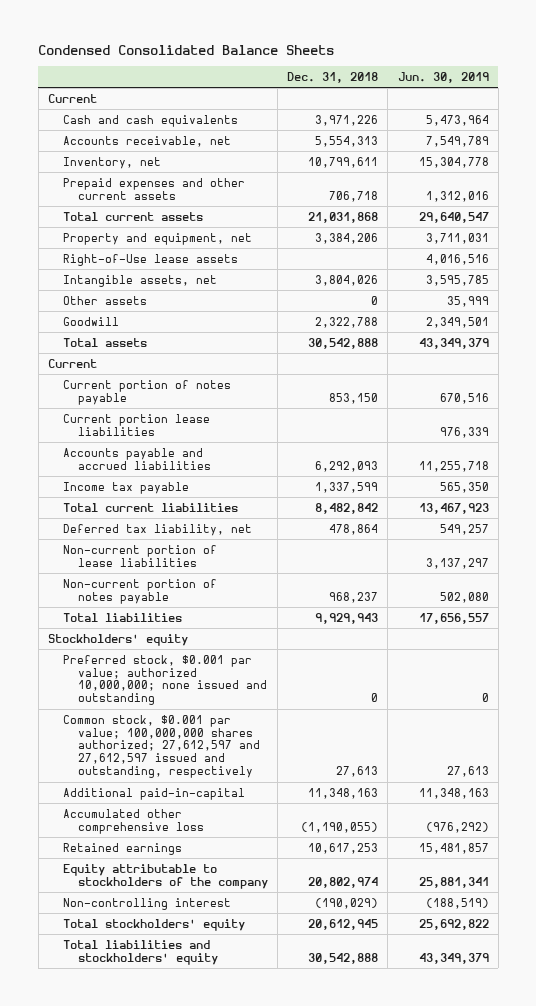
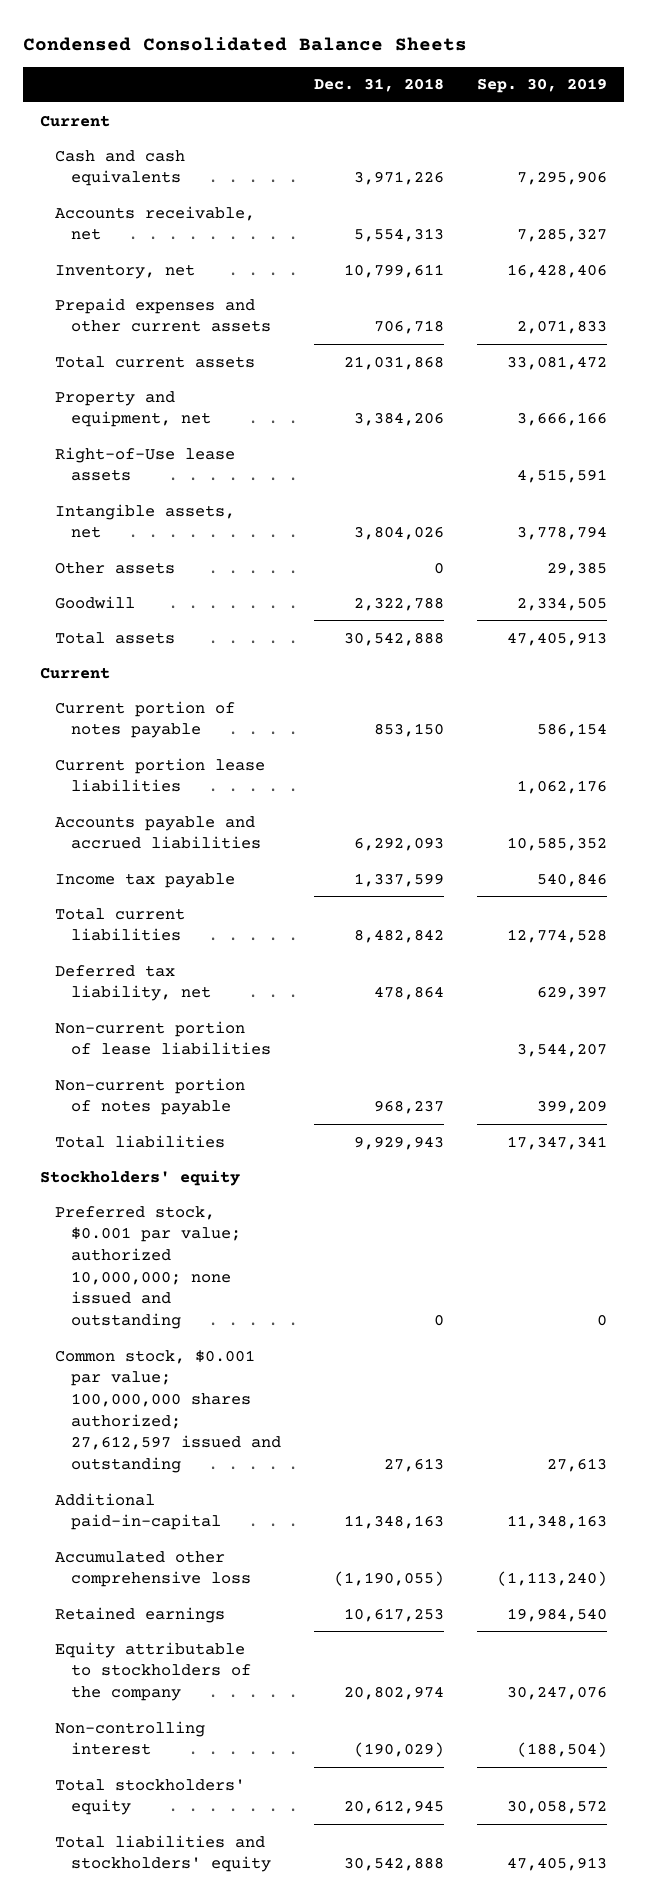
- | Dec. 31, 2018 | Jun. 30, 2019
+ | Dec. 31, 2018 | Sep. 30, 2019
- Common stock, $0.001 par value; 100,000,000 shares authorized; 27,612,597 and 27,612,597 issued and outstanding, respectively | 27,613 | 27,613
+ Common stock, $0.001 par value; 100,000,000 shares authorized; 27,612,597 issued and outstanding | 27,613 | 27,613

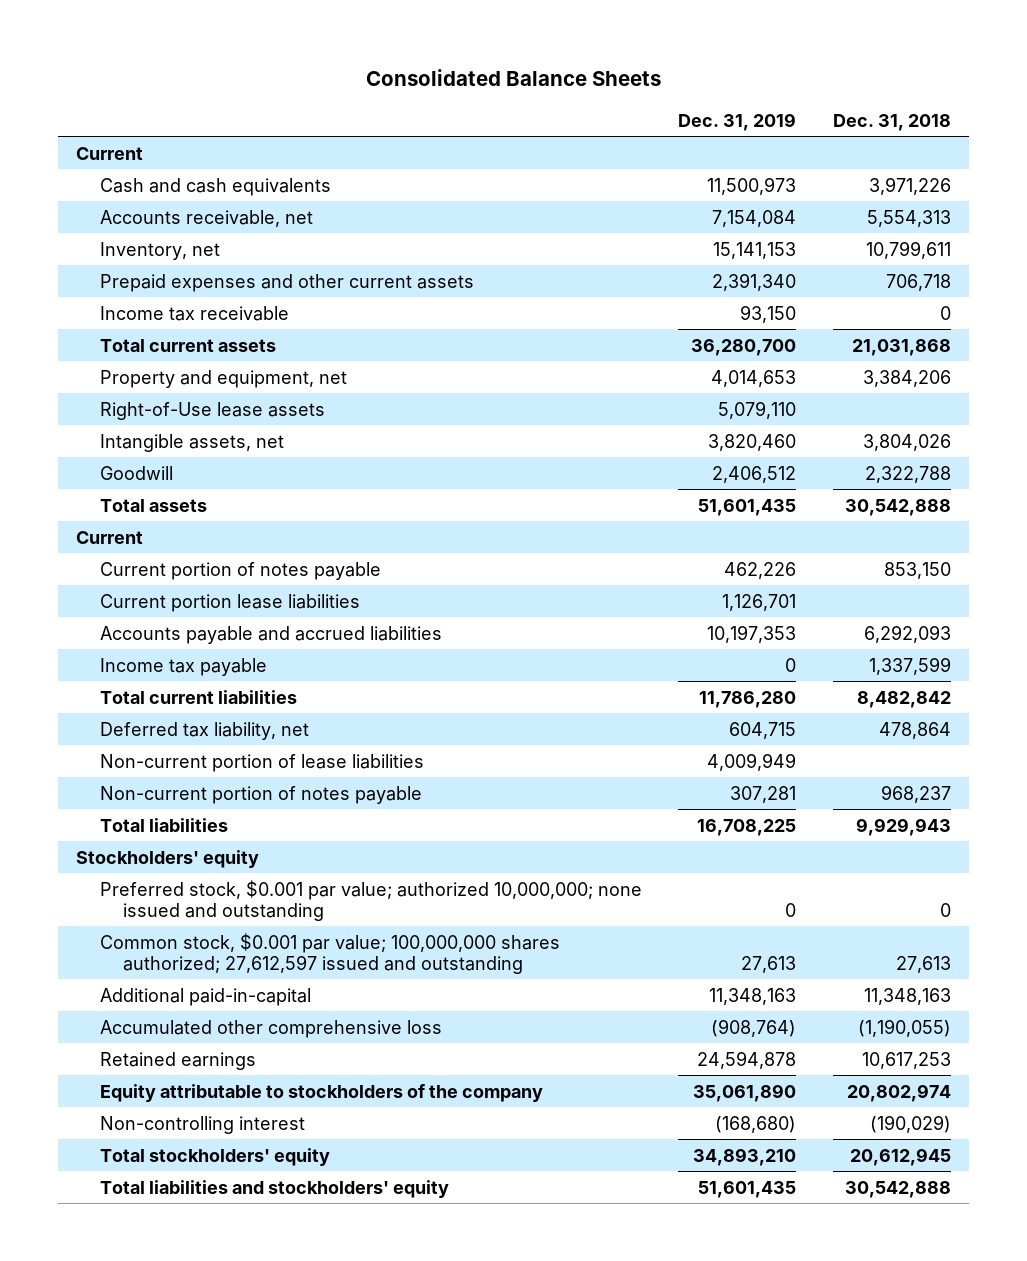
- Condensed Consolidated Balance Sheets
+ Consolidated Balance Sheets
- | Dec. 31, 2018 | Sep. 30, 2019
+ | Dec. 31, 2019 | Dec. 31, 2018
+ Income tax receivable | 93,150 | 0
- Other assets | 0 | 29,385

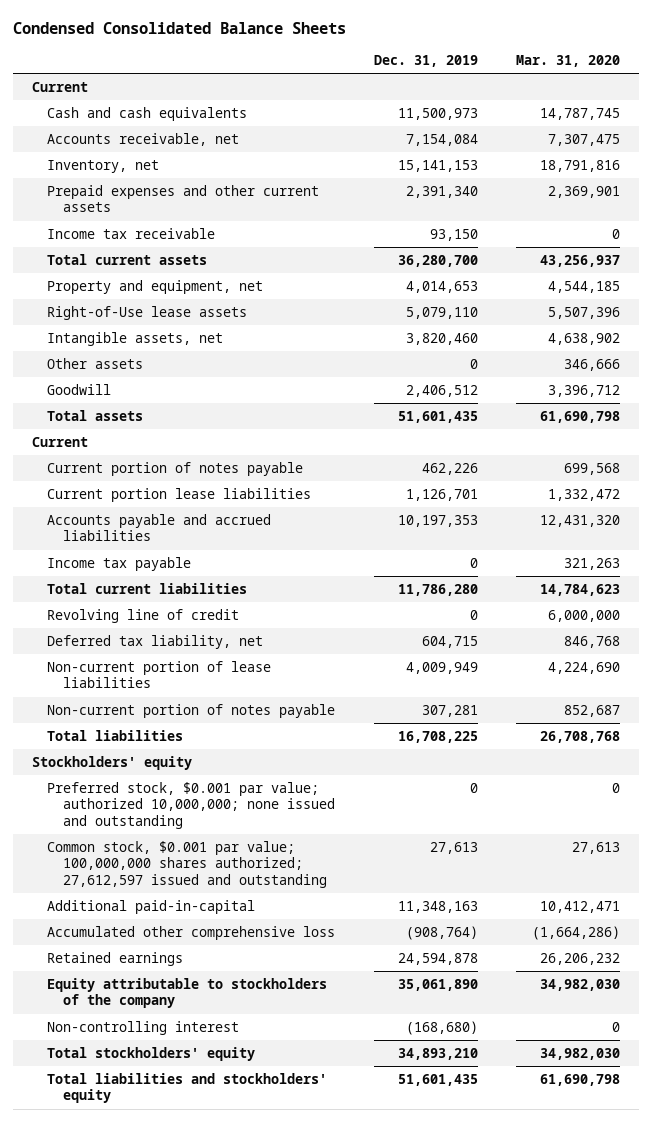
- Consolidated Balance Sheets
+ Condensed Consolidated Balance Sheets
- | Dec. 31, 2019 | Dec. 31, 2018
+ | Dec. 31, 2019 | Mar. 31, 2020
+ Other assets | 0 | 346,666
+ Revolving line of credit | 0 | 6,000,000

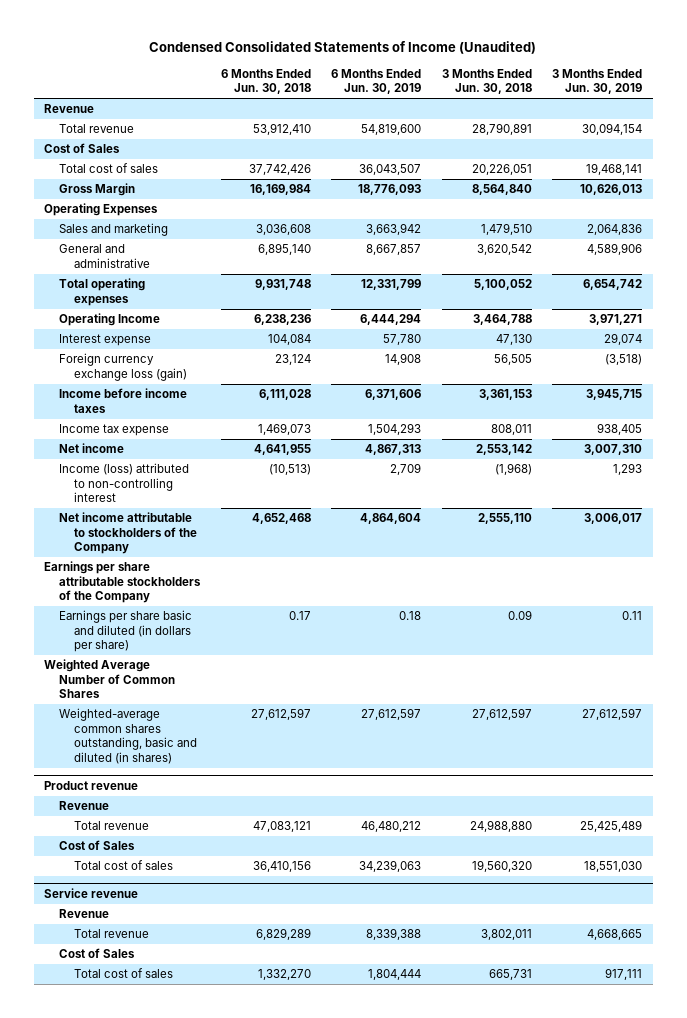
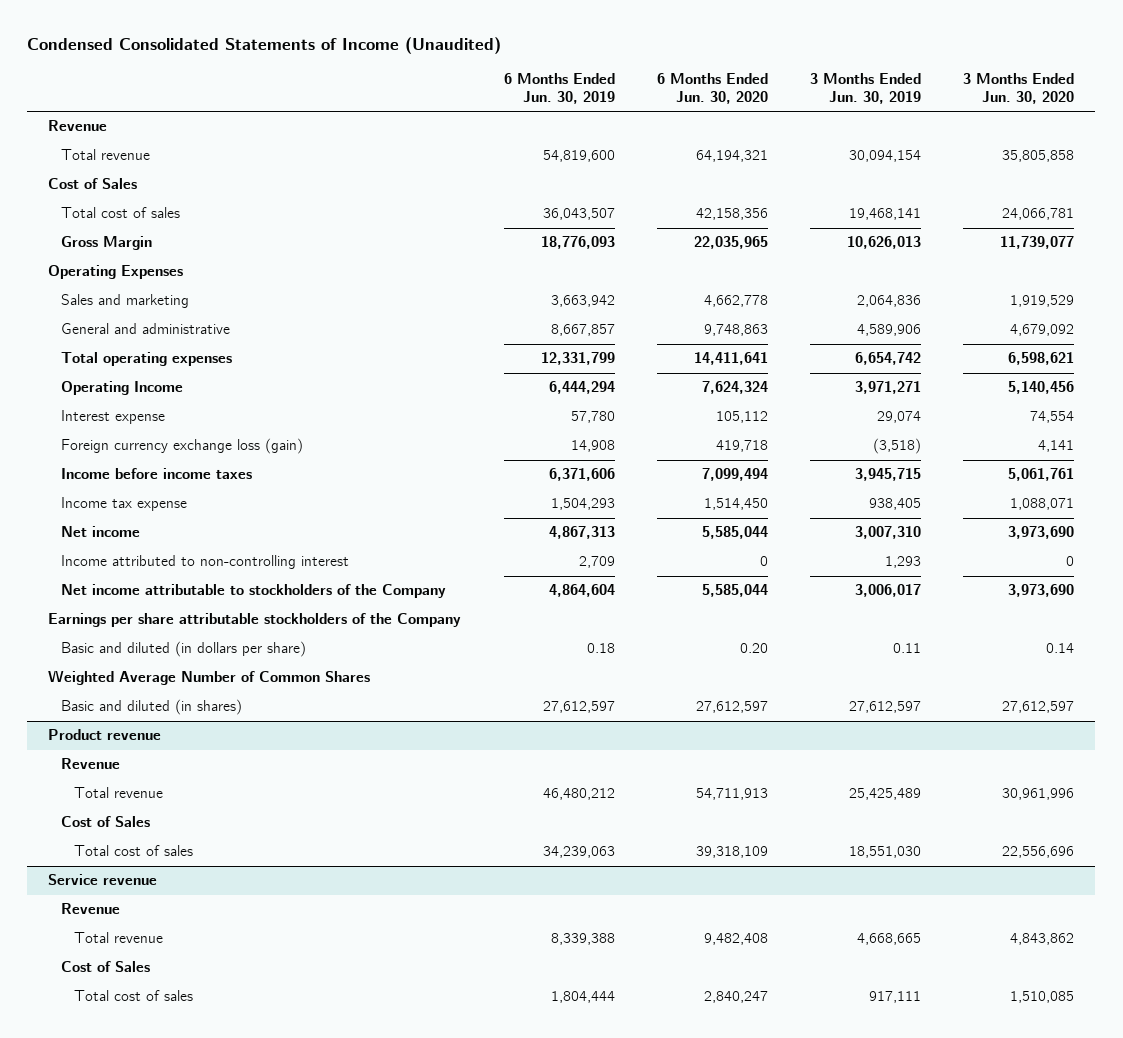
- | 6 Months Ended Jun. 30, 2018 | 6 Months Ended Jun. 30, 2019 | 3 Months Ended Jun. 30, 2018 | 3 Months Ended Jun. 30, 2019
+ | 6 Months Ended Jun. 30, 2019 | 6 Months Ended Jun. 30, 2020 | 3 Months Ended Jun. 30, 2019 | 3 Months Ended Jun. 30, 2020
- Income (loss) attributed to non-controlling interest | (10,513) | 2,709 | (1,968) | 1,293
+ Income attributed to non-controlling interest | 2,709 | 0 | 1,293 | 0
- Earnings per share basic and diluted (in dollars per share) | 0.17 | 0.18 | 0.09 | 0.11
+ Basic and diluted (in dollars per share) | 0.18 | 0.20 | 0.11 | 0.14
- Weighted-average common shares outstanding, basic and diluted (in shares) | 27,612,597 | 27,612,597 | 27,612,597 | 27,612,597
+ Basic and diluted (in shares) | 27,612,597 | 27,612,597 | 27,612,597 | 27,612,597

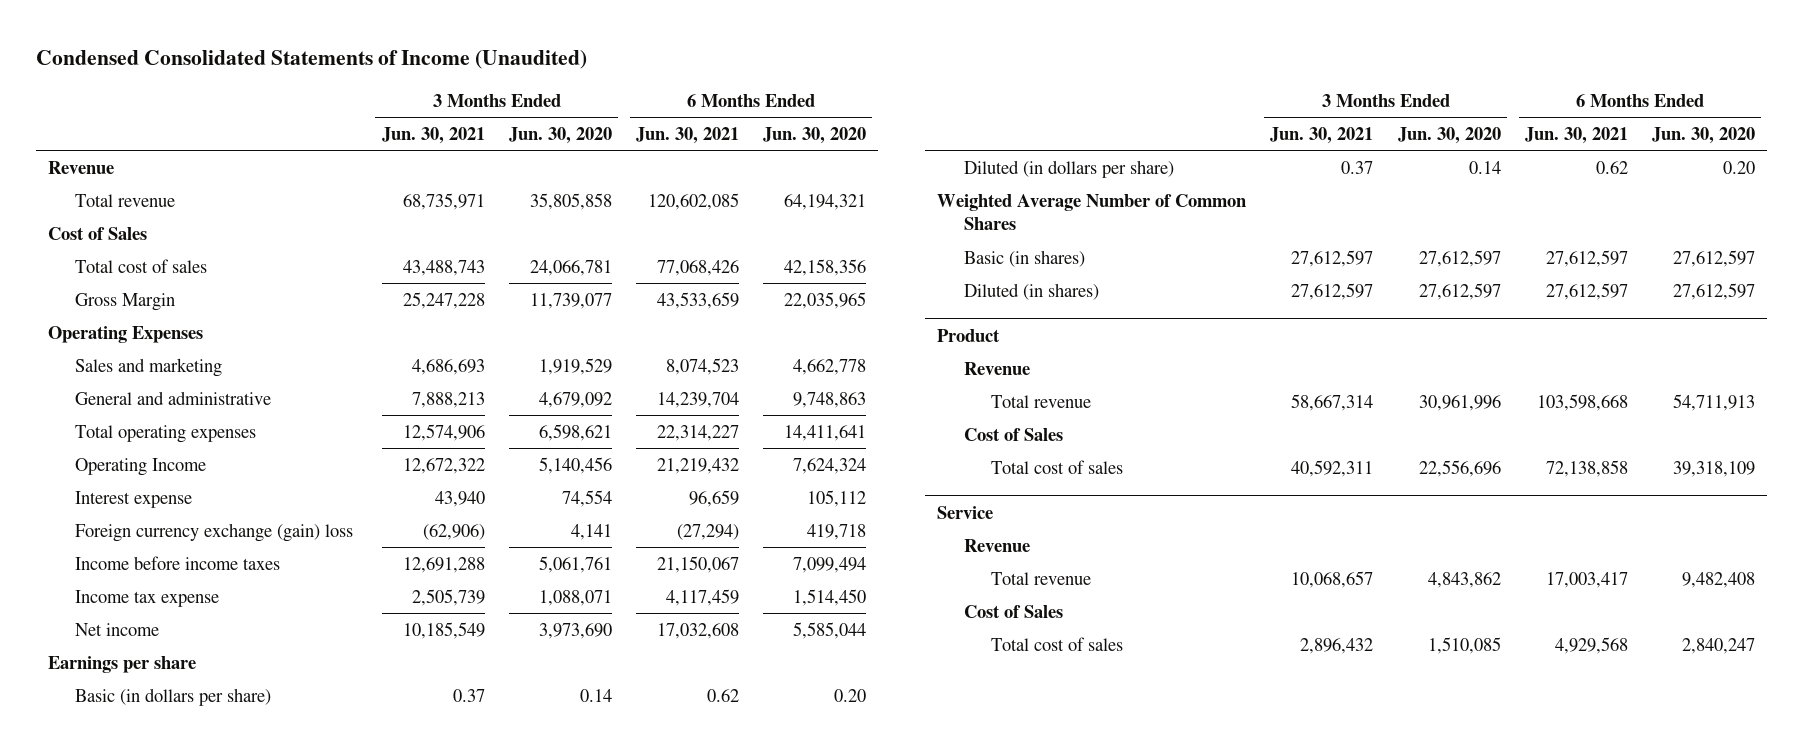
- | 6 Months Ended Jun. 30, 2019 | 6 Months Ended Jun. 30, 2020 | 3 Months Ended Jun. 30, 2019 | 3 Months Ended Jun. 30, 2020
+ | 3 Months Ended Jun. 30, 2021 | 3 Months Ended Jun. 30, 2020 | 6 Months Ended Jun. 30, 2021 | 6 Months Ended Jun. 30, 2020
- Foreign currency exchange loss (gain) | 14,908 | 419,718 | (3,518) | 4,141
+ Foreign currency exchange (gain) loss | (62,906) | 4,141 | (27,294) | 419,718
- Income attributed to non-controlling interest | 2,709 | 0 | 1,293 | 0
- Net income attributable to stockholders of the Company | 4,864,604 | 5,585,044 | 3,006,017 | 3,973,690
- Earnings per share attributable stockholders of the Company
- Basic and diluted (in dollars per share) | 0.18 | 0.20 | 0.11 | 0.14
+ Earnings per share
+ Basic (in dollars per share) | 0.37 | 0.14 | 0.62 | 0.20
+ Diluted (in dollars per share) | 0.37 | 0.14 | 0.62 | 0.20
- Basic and diluted (in shares) | 27,612,597 | 27,612,597 | 27,612,597 | 27,612,597
- Product revenue
+ Basic (in shares) | 27,612,597 | 27,612,597 | 27,612,597 | 27,612,597
+ Diluted (in shares) | 27,612,597 | 27,612,597 | 27,612,597 | 27,612,597
+ Product
- Service revenue
+ Service

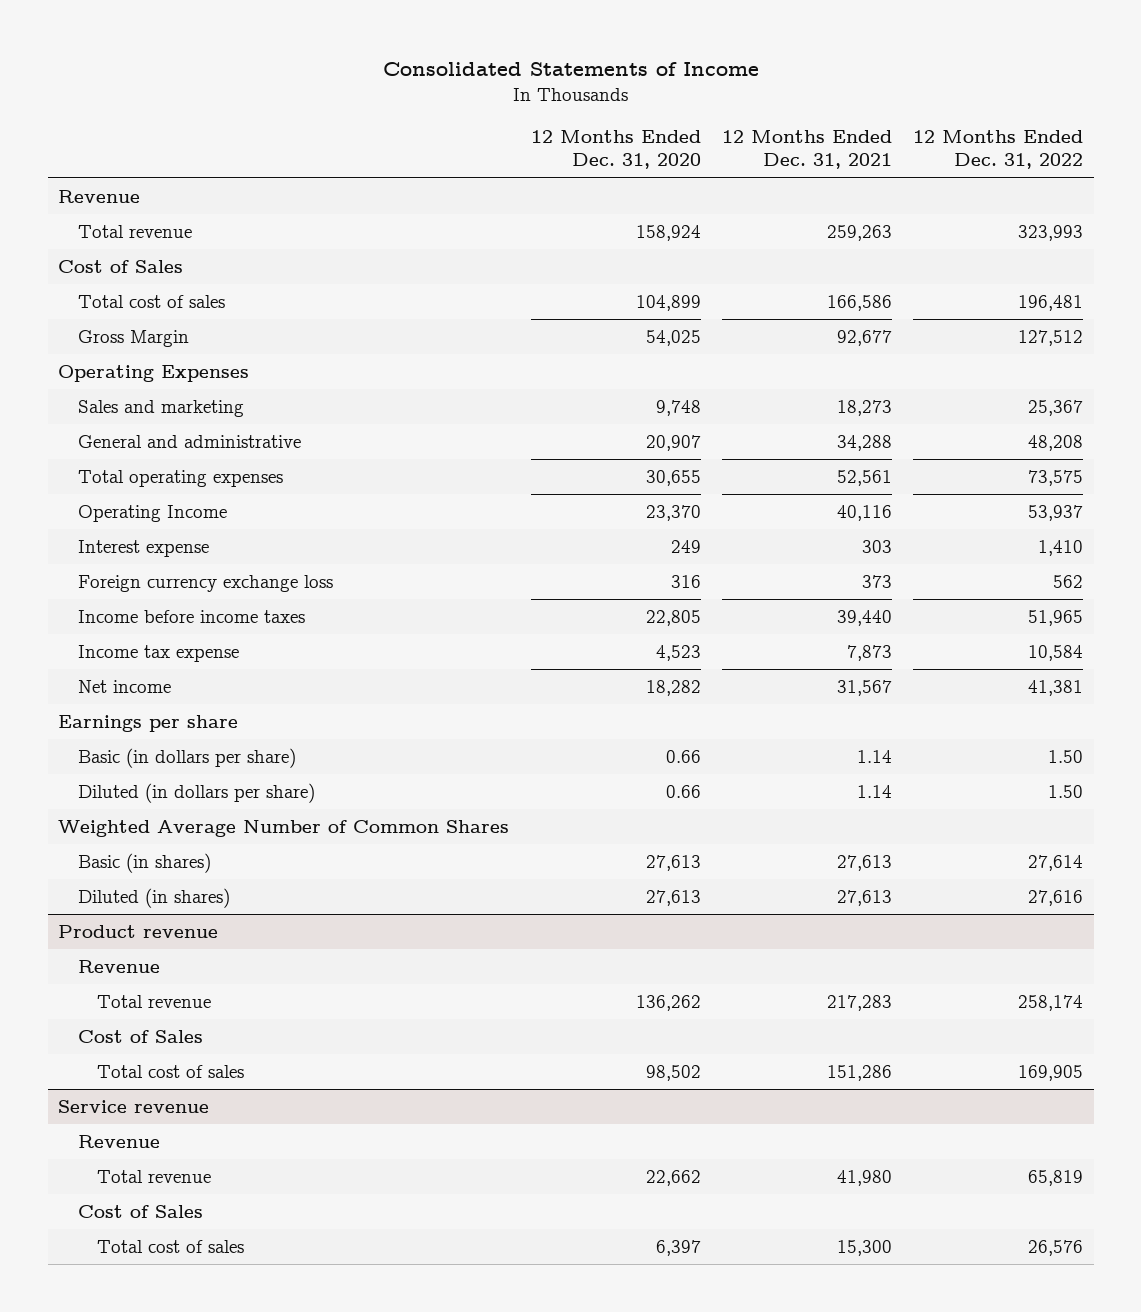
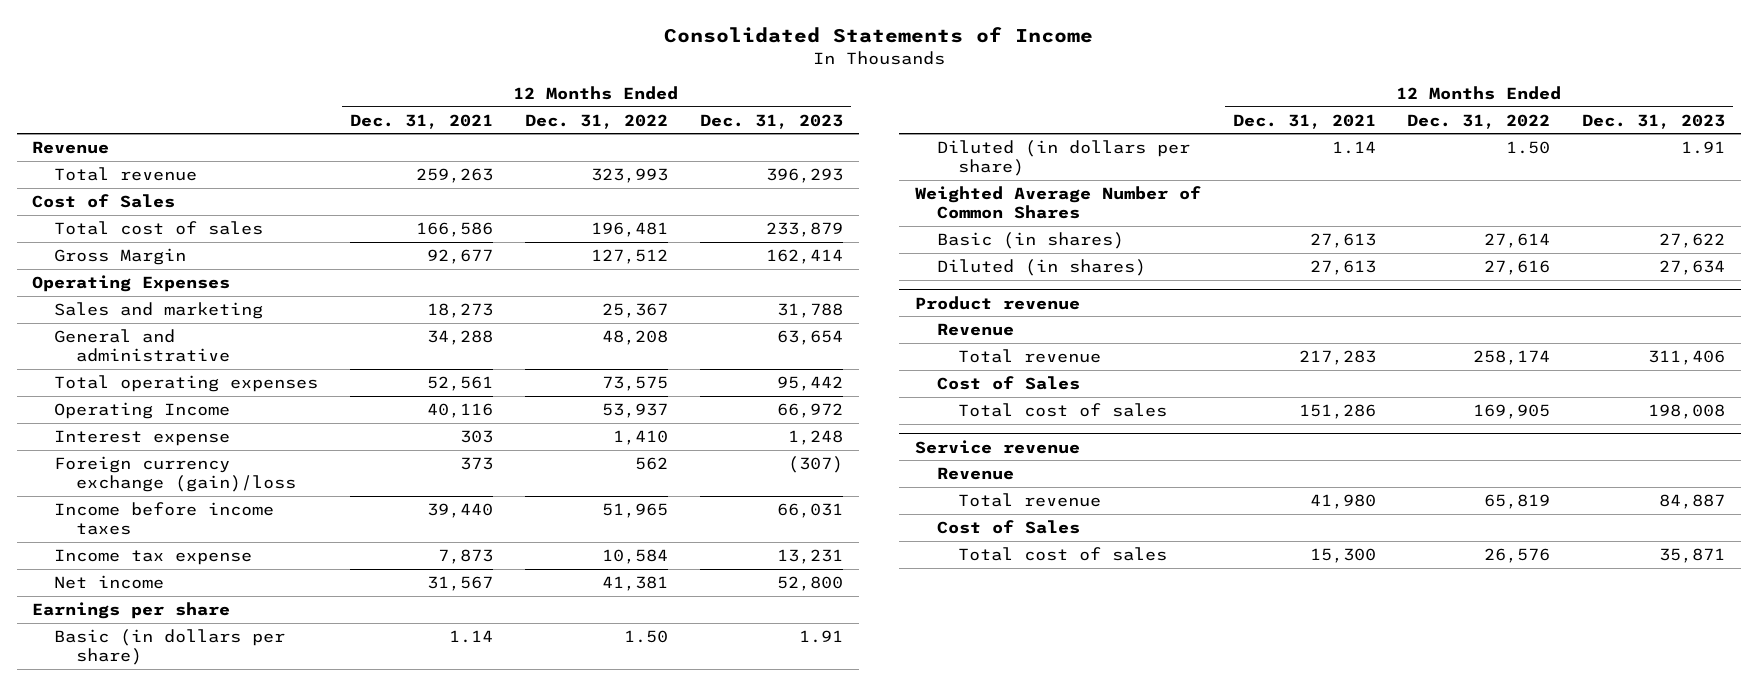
- | 12 Months Ended Dec. 31, 2020 | 12 Months Ended Dec. 31, 2021 | 12 Months Ended Dec. 31, 2022
+ | 12 Months Ended Dec. 31, 2021 | 12 Months Ended Dec. 31, 2022 | 12 Months Ended Dec. 31, 2023
- Foreign currency exchange loss | 316 | 373 | 562
+ Foreign currency exchange (gain)/loss | 373 | 562 | (307)

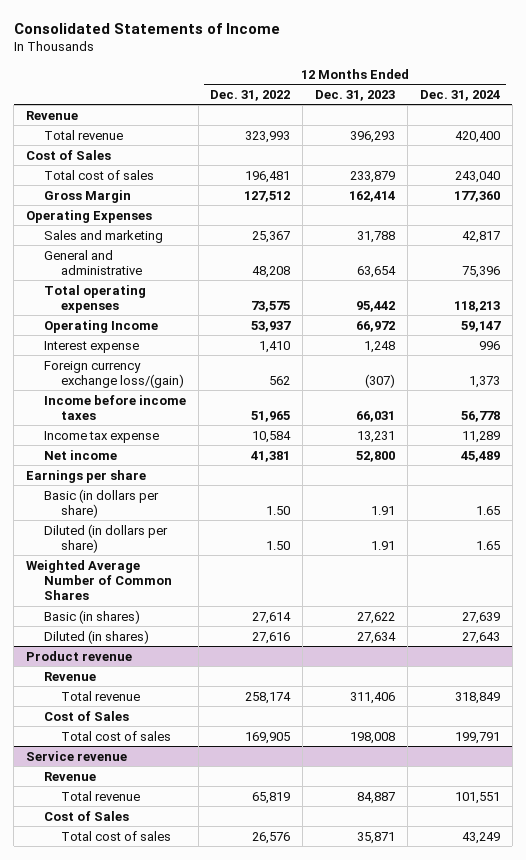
- | 12 Months Ended Dec. 31, 2021 | 12 Months Ended Dec. 31, 2022 | 12 Months Ended Dec. 31, 2023
+ | 12 Months Ended Dec. 31, 2022 | 12 Months Ended Dec. 31, 2023 | 12 Months Ended Dec. 31, 2024
- Foreign currency exchange (gain)/loss | 373 | 562 | (307)
+ Foreign currency exchange loss/(gain) | 562 | (307) | 1,373

